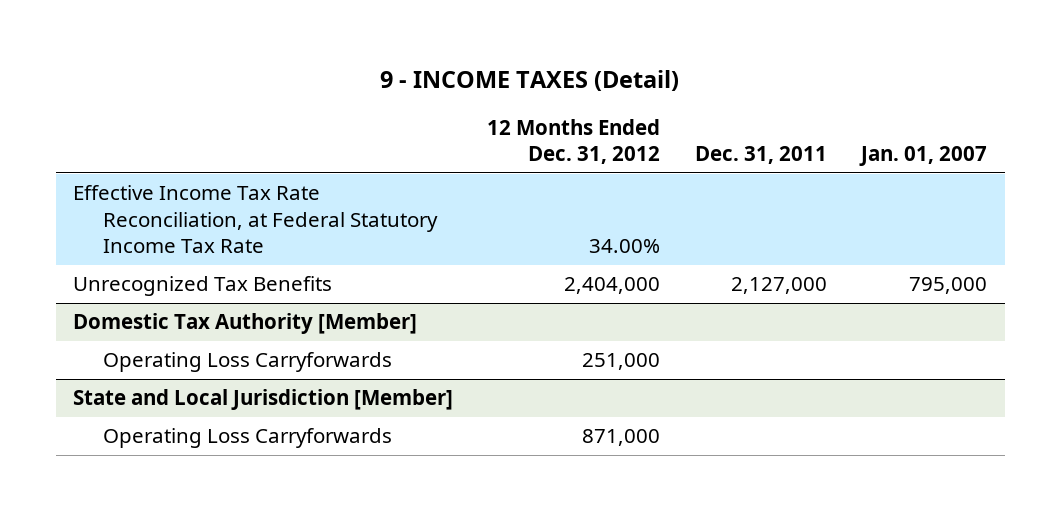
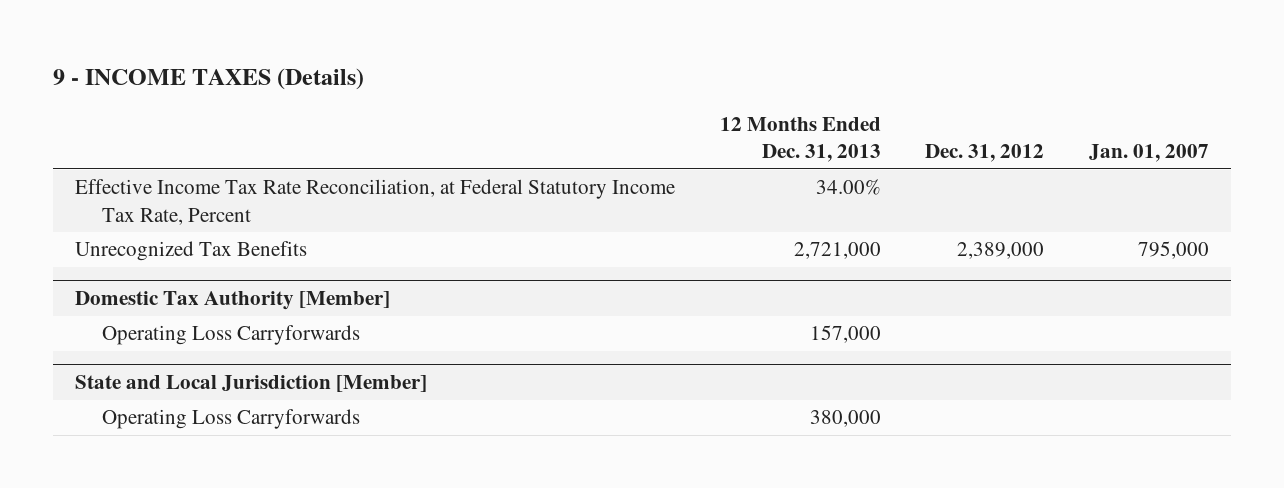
- 9 - INCOME TAXES (Detail)
+ 9 - INCOME TAXES (Details)
- | 12 Months Ended Dec. 31, 2012 | Dec. 31, 2011 | Jan. 01, 2007
+ | 12 Months Ended Dec. 31, 2013 | Dec. 31, 2012 | Jan. 01, 2007
- Effective Income Tax Rate Reconciliation, at Federal Statutory Income Tax Rate | 34.00% | |
+ Effective Income Tax Rate Reconciliation, at Federal Statutory Income Tax Rate, Percent | 34.00% | |

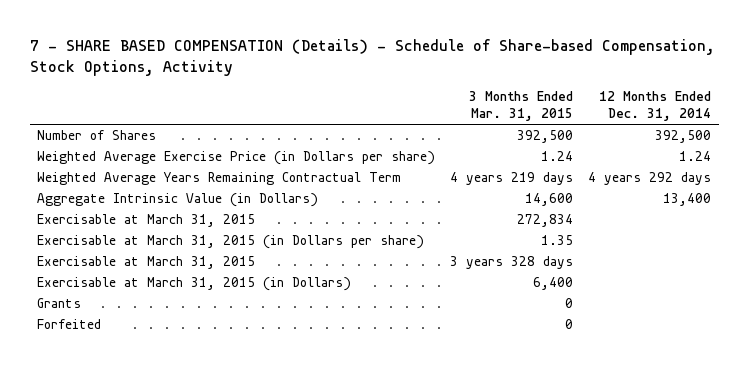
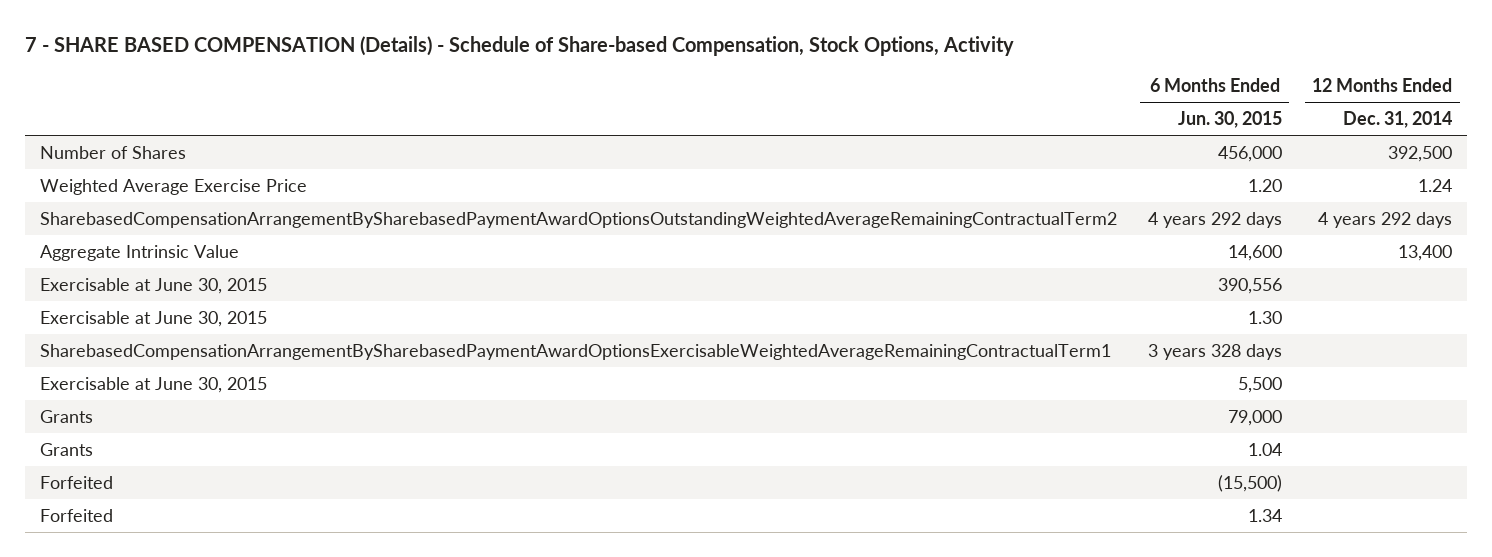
- | 3 Months Ended Mar. 31, 2015 | 12 Months Ended Dec. 31, 2014
+ | 6 Months Ended Jun. 30, 2015 | 12 Months Ended Dec. 31, 2014
- Weighted Average Exercise Price (in Dollars per share) | 1.24 | 1.24
- Weighted Average Years Remaining Contractual Term | 4 years 219 days | 4 years 292 days
- Aggregate Intrinsic Value (in Dollars) | 14,600 | 13,400
- Exercisable at March 31, 2015 | 272,834 |
- Exercisable at March 31, 2015 (in Dollars per share) | 1.35 |
- Exercisable at March 31, 2015 | 3 years 328 days |
- Exercisable at March 31, 2015 (in Dollars) | 6,400 |
+ Weighted Average Exercise Price | 1.20 | 1.24
+ SharebasedCompensationArrangementBySharebasedPaymentAwardOptionsOutstandingWeightedAverageRemainingContractualTerm2 | 4 years 292 days | 4 years 292 days
+ Aggregate Intrinsic Value | 14,600 | 13,400
+ Exercisable at June 30, 2015 | 390,556 |
+ Exercisable at June 30, 2015 | 1.30 |
+ SharebasedCompensationArrangementBySharebasedPaymentAwardOptionsExercisableWeightedAverageRemainingContractualTerm1 | 3 years 328 days |
+ Exercisable at June 30, 2015 | 5,500 |
+ Grants | 1.04 |
+ Forfeited | 1.34 |

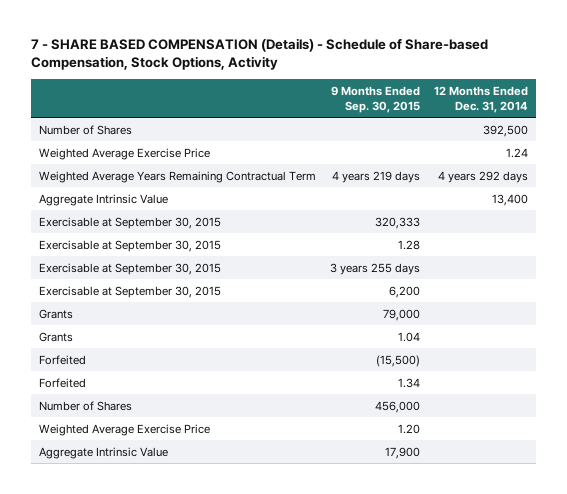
- | 6 Months Ended Jun. 30, 2015 | 12 Months Ended Dec. 31, 2014
+ | 9 Months Ended Sep. 30, 2015 | 12 Months Ended Dec. 31, 2014
- SharebasedCompensationArrangementBySharebasedPaymentAwardOptionsOutstandingWeightedAverageRemainingContractualTerm2 | 4 years 292 days | 4 years 292 days
+ Weighted Average Years Remaining Contractual Term | 4 years 219 days | 4 years 292 days
- Exercisable at June 30, 2015 | 390,556 |
- Exercisable at June 30, 2015 | 1.30 |
- SharebasedCompensationArrangementBySharebasedPaymentAwardOptionsExercisableWeightedAverageRemainingContractualTerm1 | 3 years 328 days |
- Exercisable at June 30, 2015 | 5,500 |
+ Exercisable at September 30, 2015 | 320,333 |
+ Exercisable at September 30, 2015 | 1.28 |
+ Exercisable at September 30, 2015 | 3 years 255 days |
+ Exercisable at September 30, 2015 | 6,200 |
+ Number of Shares | 456,000 |
+ Weighted Average Exercise Price | 1.20 |
+ Aggregate Intrinsic Value | 17,900 |

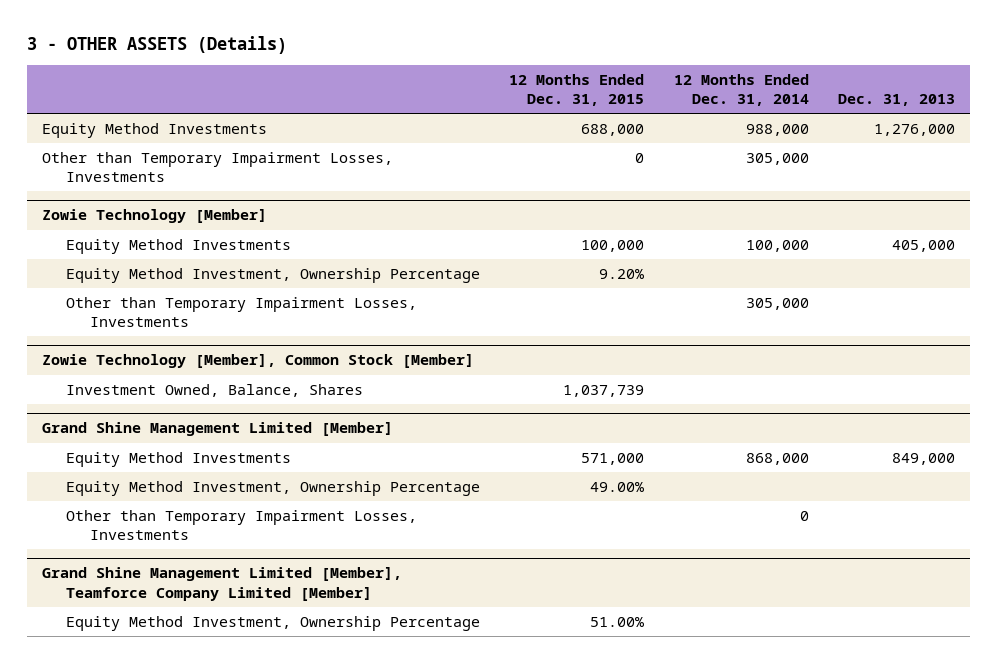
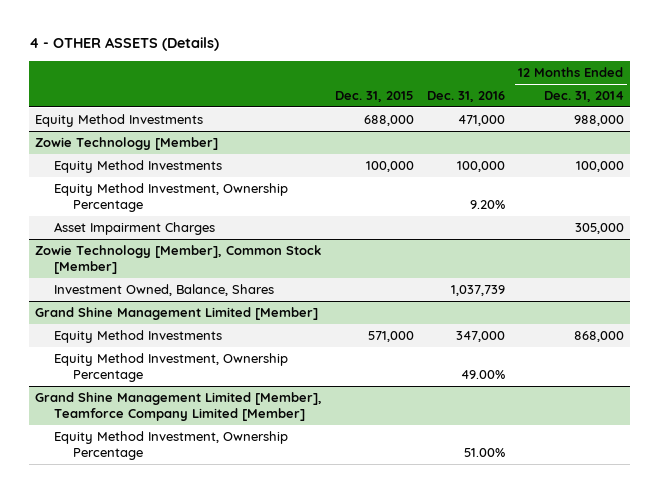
- 3 - OTHER ASSETS (Details)
+ 4 - OTHER ASSETS (Details)
- | 12 Months Ended Dec. 31, 2015 | 12 Months Ended Dec. 31, 2014 | Dec. 31, 2013
+ | Dec. 31, 2015 | Dec. 31, 2016 | 12 Months Ended Dec. 31, 2014
- Other than Temporary Impairment Losses, Investments | 0 | 305,000 |
@ Zowie Technology [Member]
- Other than Temporary Impairment Losses, Investments | | 305,000 |
+ Asset Impairment Charges | | | 305,000
@ Grand Shine Management Limited [Member]
- Other than Temporary Impairment Losses, Investments | | 0 |

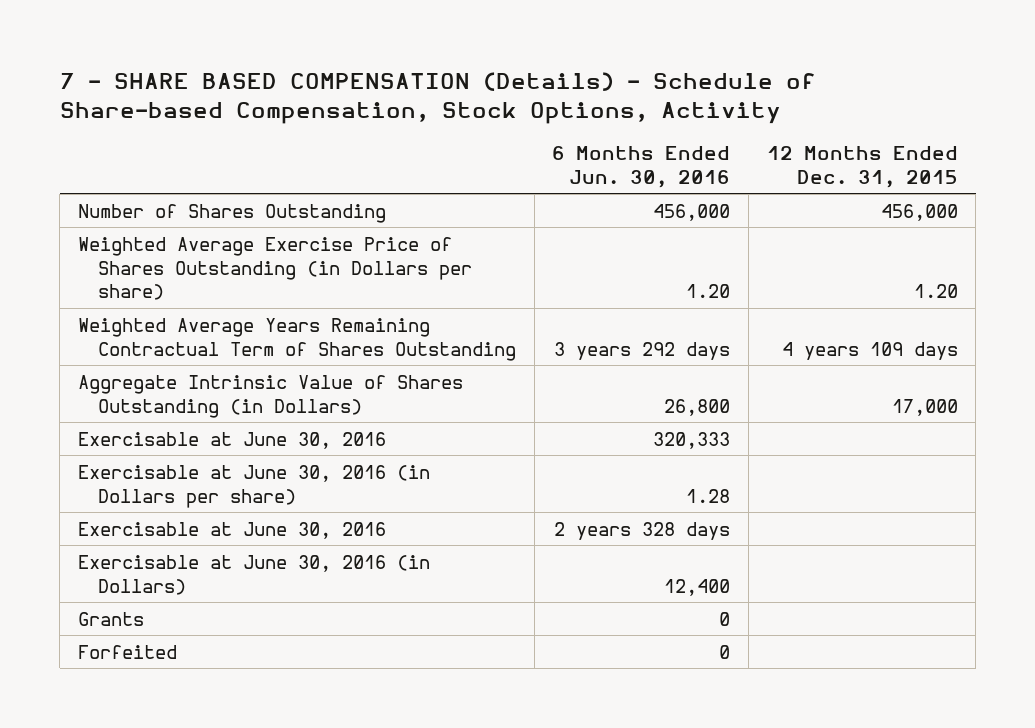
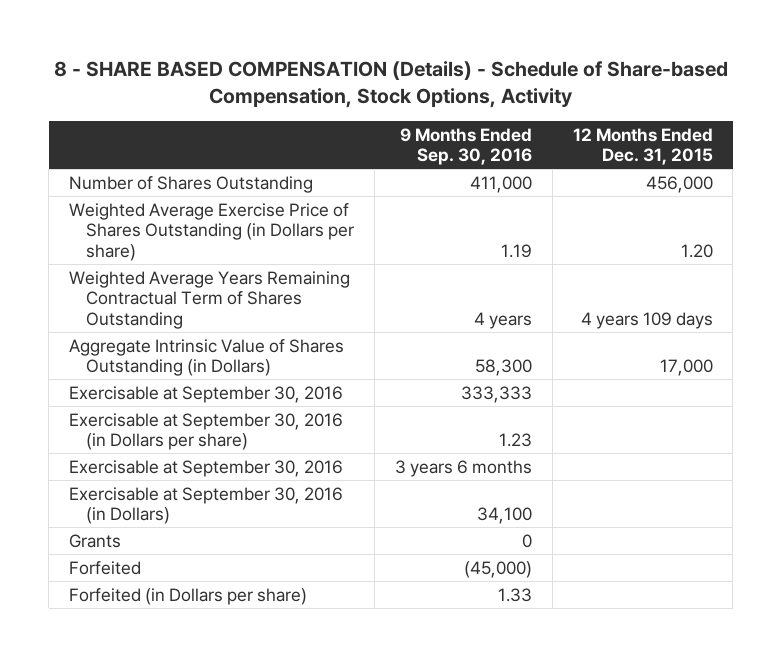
- 7 - SHARE BASED COMPENSATION (Details) - Schedule of Share-based Compensation, Stock Options, Activity
+ 8 - SHARE BASED COMPENSATION (Details) - Schedule of Share-based Compensation, Stock Options, Activity
- | 6 Months Ended Jun. 30, 2016 | 12 Months Ended Dec. 31, 2015
+ | 9 Months Ended Sep. 30, 2016 | 12 Months Ended Dec. 31, 2015
- Exercisable at June 30, 2016 | 320,333 |
- Exercisable at June 30, 2016 (in Dollars per share) | 1.28 |
- Exercisable at June 30, 2016 | 2 years 328 days |
- Exercisable at June 30, 2016 (in Dollars) | 12,400 |
+ Exercisable at September 30, 2016 | 333,333 |
+ Exercisable at September 30, 2016 (in Dollars per share) | 1.23 |
+ Exercisable at September 30, 2016 | 3 years 6 months |
+ Exercisable at September 30, 2016 (in Dollars) | 34,100 |
+ Forfeited (in Dollars per share) | 1.33 |

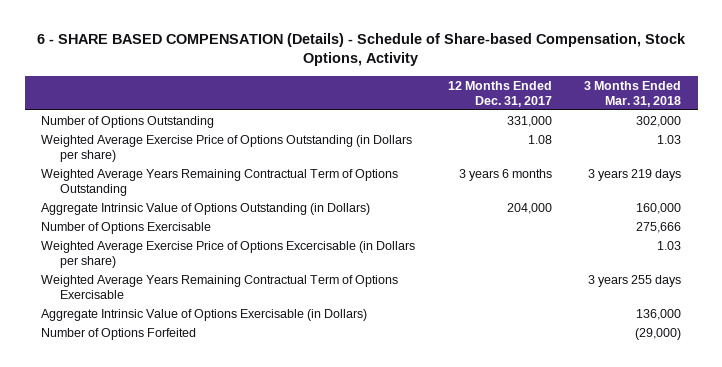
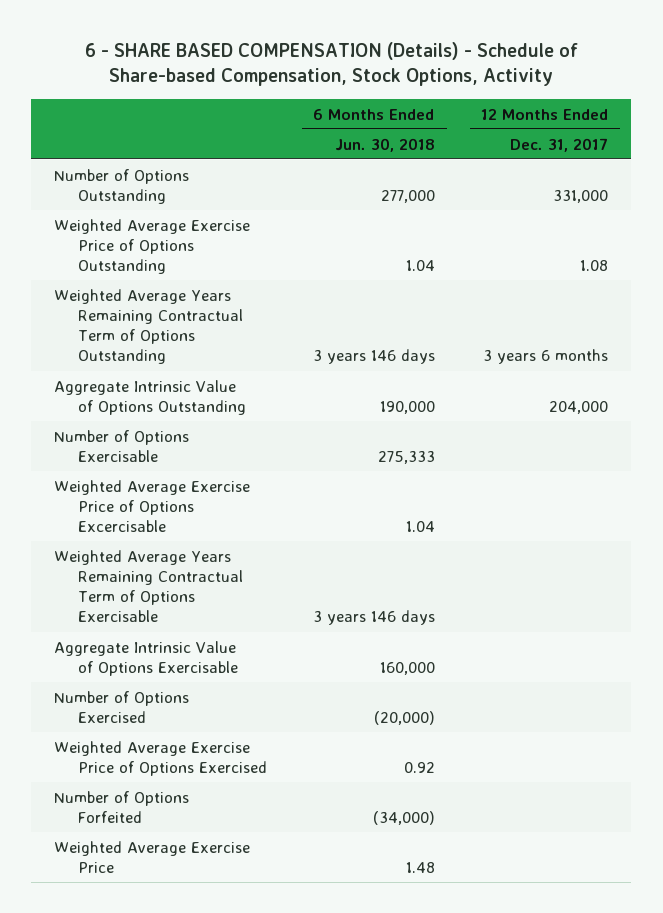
- | 12 Months Ended Dec. 31, 2017 | 3 Months Ended Mar. 31, 2018
+ | 6 Months Ended Jun. 30, 2018 | 12 Months Ended Dec. 31, 2017
- Weighted Average Exercise Price of Options Outstanding (in Dollars per share) | 1.08 | 1.03
+ Weighted Average Exercise Price of Options Outstanding | 1.04 | 1.08
- Aggregate Intrinsic Value of Options Outstanding (in Dollars) | 204,000 | 160,000
+ Aggregate Intrinsic Value of Options Outstanding | 190,000 | 204,000
- Weighted Average Exercise Price of Options Excercisable (in Dollars per share) | | 1.03
+ Weighted Average Exercise Price of Options Excercisable | 1.04 |
- Aggregate Intrinsic Value of Options Exercisable (in Dollars) | | 136,000
+ Aggregate Intrinsic Value of Options Exercisable | 160,000 |
+ Number of Options Exercised | (20,000) |
+ Weighted Average Exercise Price of Options Exercised | 0.92 |
+ Weighted Average Exercise Price | 1.48 |

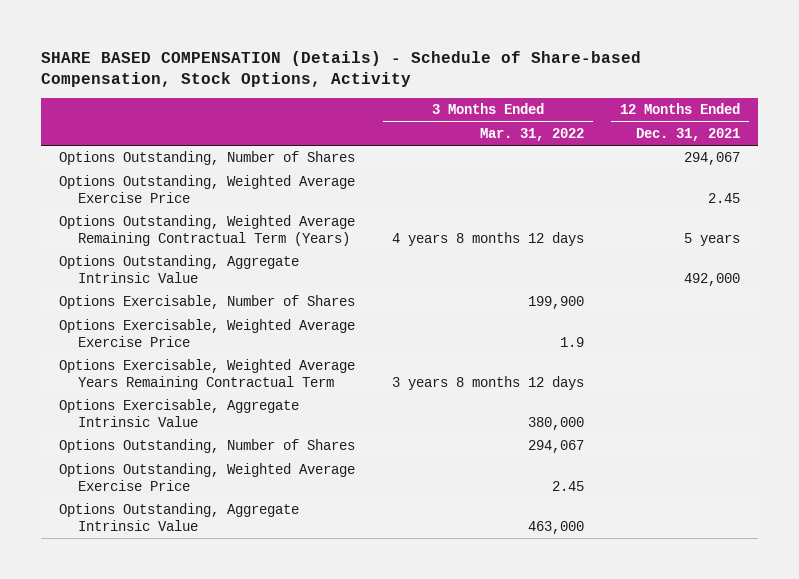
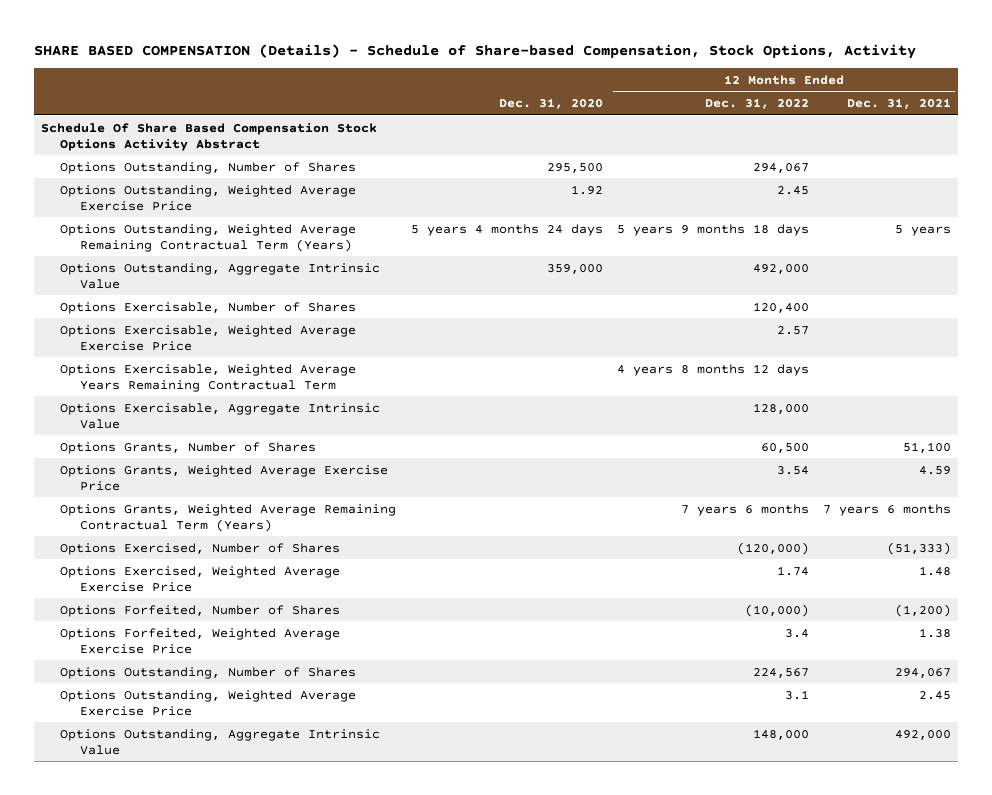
- | 3 Months Ended Mar. 31, 2022 | 12 Months Ended Dec. 31, 2021
+ | Dec. 31, 2020 | 12 Months Ended Dec. 31, 2022 | 12 Months Ended Dec. 31, 2021
+ Schedule Of Share Based Compensation Stock Options Activity Abstract
moved up: Options Outstanding, Number of Shares | 295,500 | 294,067 |
moved up: Options Outstanding, Weighted Average Exercise Price | 1.92 | 2.45 |
moved up: Options Outstanding, Aggregate Intrinsic Value | 359,000 | 492,000 |
+ Options Grants, Number of Shares | | 60,500 | 51,100
+ Options Grants, Weighted Average Exercise Price | | 3.54 | 4.59
+ Options Grants, Weighted Average Remaining Contractual Term (Years) | | 7 years 6 months | 7 years 6 months
+ Options Exercised, Number of Shares | | (120,000) | (51,333)
+ Options Exercised, Weighted Average Exercise Price | | 1.74 | 1.48
+ Options Forfeited, Number of Shares | | (10,000) | (1,200)
+ Options Forfeited, Weighted Average Exercise Price | | 3.4 | 1.38
moved down: Options Outstanding, Number of Shares | | 224,567 | 294,067
moved down: Options Outstanding, Weighted Average Exercise Price | | 3.1 | 2.45
moved down: Options Outstanding, Aggregate Intrinsic Value | | 148,000 | 492,000

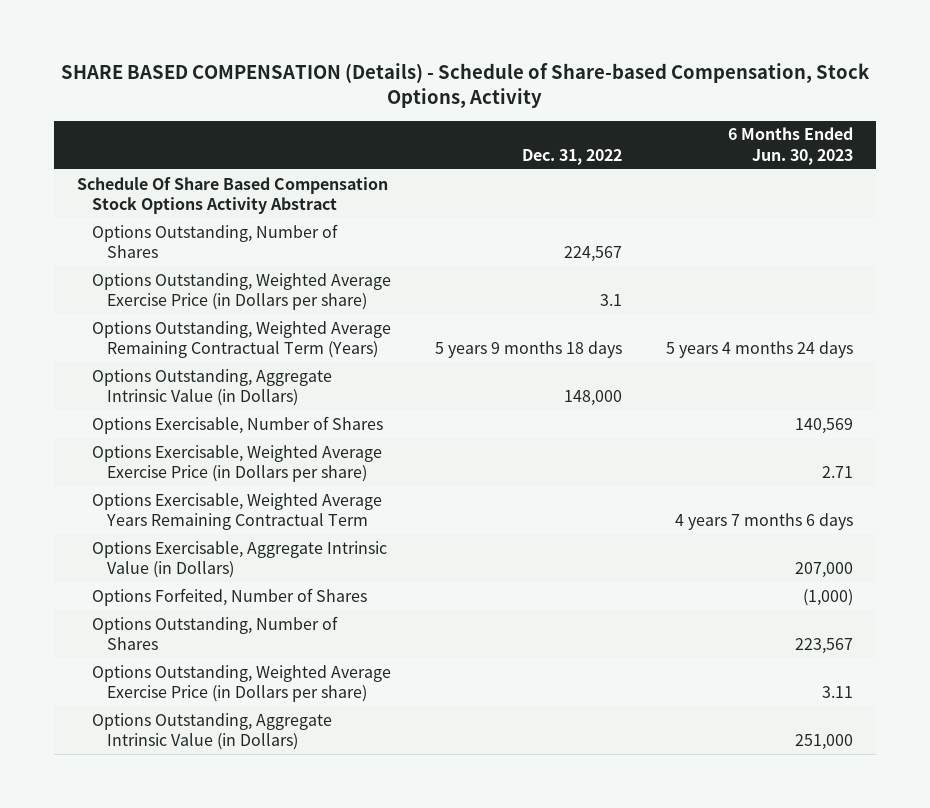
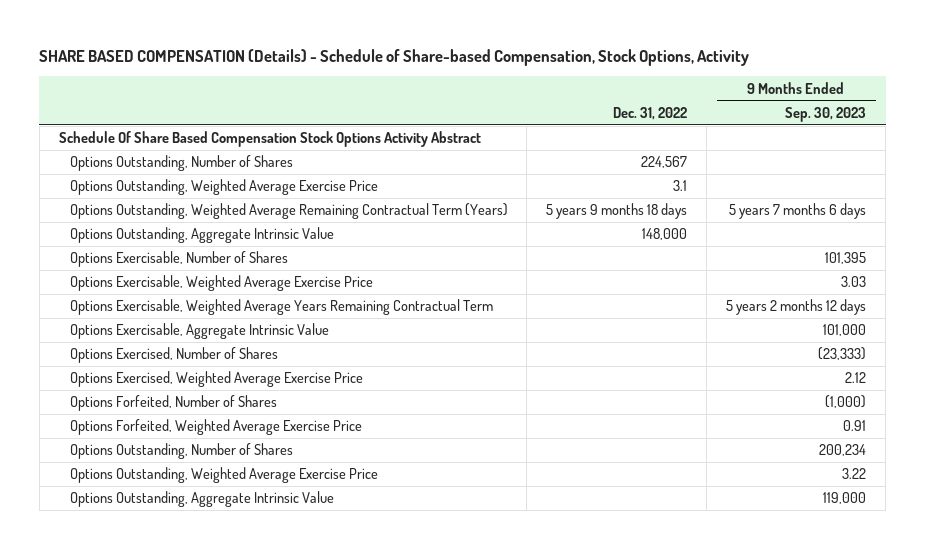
- | Dec. 31, 2022 | 6 Months Ended Jun. 30, 2023
+ | Dec. 31, 2022 | 9 Months Ended Sep. 30, 2023
- Options Outstanding, Weighted Average Exercise Price (in Dollars per share) | 3.1 |
+ Options Outstanding, Weighted Average Exercise Price | 3.1 |
- Options Outstanding, Aggregate Intrinsic Value (in Dollars) | 148,000 |
+ Options Outstanding, Aggregate Intrinsic Value | 148,000 |
- Options Exercisable, Weighted Average Exercise Price (in Dollars per share) | | 2.71
+ Options Exercisable, Weighted Average Exercise Price | | 3.03
- Options Exercisable, Aggregate Intrinsic Value (in Dollars) | | 207,000
+ Options Exercisable, Aggregate Intrinsic Value | | 101,000
+ Options Exercised, Number of Shares | | (23,333)
+ Options Exercised, Weighted Average Exercise Price | | 2.12
+ Options Forfeited, Weighted Average Exercise Price | | 0.91
- Options Outstanding, Weighted Average Exercise Price (in Dollars per share) | | 3.11
- Options Outstanding, Aggregate Intrinsic Value (in Dollars) | | 251,000
+ Options Outstanding, Weighted Average Exercise Price | | 3.22
+ Options Outstanding, Aggregate Intrinsic Value | | 119,000

